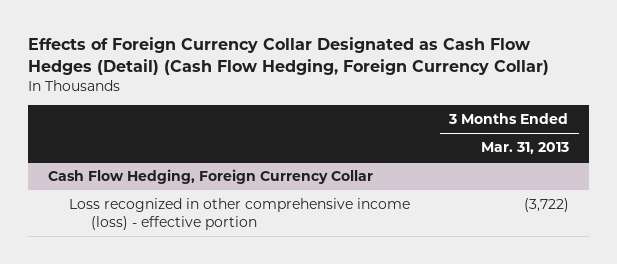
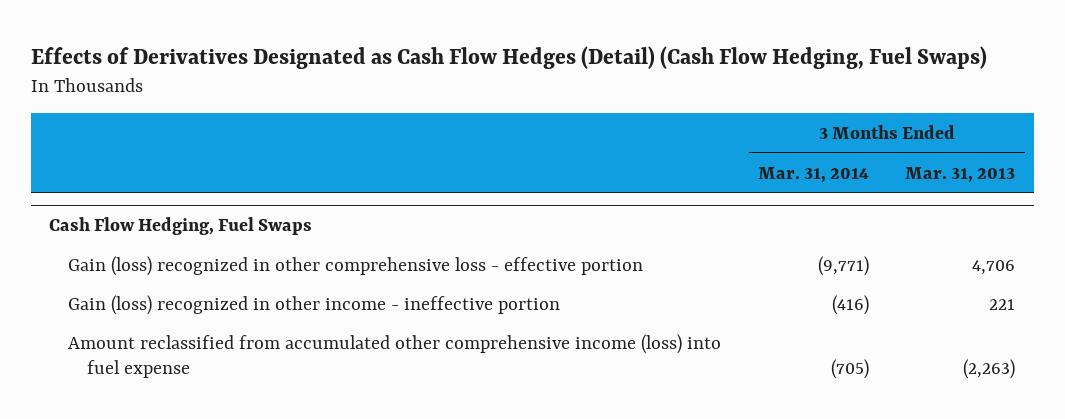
- Effects of Foreign Currency Collar Designated as Cash Flow Hedges (Detail) (Cash Flow Hedging, Foreign Currency Collar)
+ Effects of Derivatives Designated as Cash Flow Hedges (Detail) (Cash Flow Hedging, Fuel Swaps)
- | 3 Months Ended Mar. 31, 2013
+ | 3 Months Ended Mar. 31, 2014 | 3 Months Ended Mar. 31, 2013
- Cash Flow Hedging, Foreign Currency Collar
- Loss recognized in other comprehensive income (loss) - effective portion | (3,722)
+ Cash Flow Hedging, Fuel Swaps
+ Gain (loss) recognized in other comprehensive loss - effective portion | (9,771) | 4,706
+ Gain (loss) recognized in other income - ineffective portion | (416) | 221
+ Amount reclassified from accumulated other comprehensive income (loss) into fuel expense | (705) | (2,263)

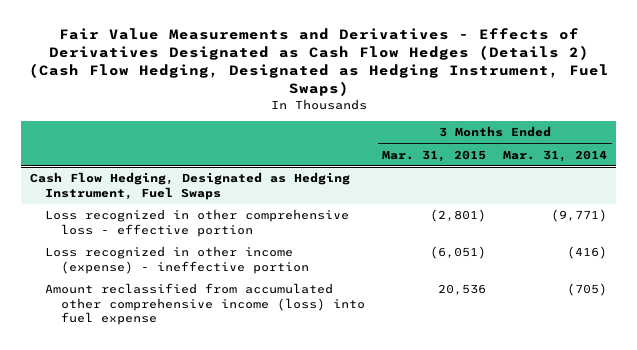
- Effects of Derivatives Designated as Cash Flow Hedges (Detail) (Cash Flow Hedging, Fuel Swaps)
+ Fair Value Measurements and Derivatives - Effects of Derivatives Designated as Cash Flow Hedges (Details 2) (Cash Flow Hedging, Designated as Hedging Instrument, Fuel Swaps)
- | 3 Months Ended Mar. 31, 2014 | 3 Months Ended Mar. 31, 2013
+ | 3 Months Ended Mar. 31, 2015 | 3 Months Ended Mar. 31, 2014
- Cash Flow Hedging, Fuel Swaps
- Gain (loss) recognized in other comprehensive loss - effective portion | (9,771) | 4,706
- Gain (loss) recognized in other income - ineffective portion | (416) | 221
+ Cash Flow Hedging, Designated as Hedging Instrument, Fuel Swaps
+ Loss recognized in other comprehensive loss - effective portion | (2,801) | (9,771)
+ Loss recognized in other income (expense) - ineffective portion | (6,051) | (416)

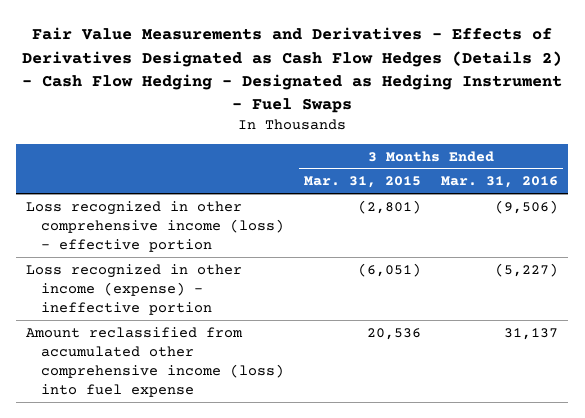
- Fair Value Measurements and Derivatives - Effects of Derivatives Designated as Cash Flow Hedges (Details 2) (Cash Flow Hedging, Designated as Hedging Instrument, Fuel Swaps)
+ Fair Value Measurements and Derivatives - Effects of Derivatives Designated as Cash Flow Hedges (Details 2) - Cash Flow Hedging - Designated as Hedging Instrument - Fuel Swaps
- | 3 Months Ended Mar. 31, 2015 | 3 Months Ended Mar. 31, 2014
+ | 3 Months Ended Mar. 31, 2015 | 3 Months Ended Mar. 31, 2016
- Cash Flow Hedging, Designated as Hedging Instrument, Fuel Swaps
- Loss recognized in other comprehensive loss - effective portion | (2,801) | (9,771)
+ Loss recognized in other comprehensive income (loss) - effective portion | (2,801) | (9,506)

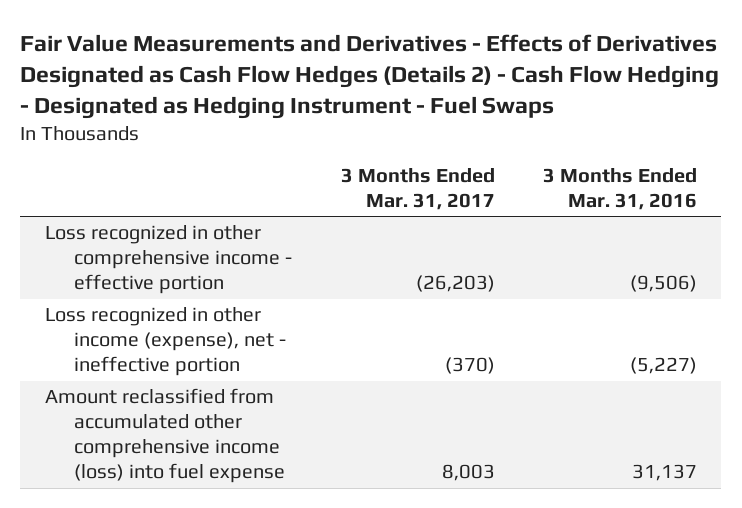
- | 3 Months Ended Mar. 31, 2015 | 3 Months Ended Mar. 31, 2016
+ | 3 Months Ended Mar. 31, 2017 | 3 Months Ended Mar. 31, 2016
- Loss recognized in other comprehensive income (loss) - effective portion | (2,801) | (9,506)
- Loss recognized in other income (expense) - ineffective portion | (6,051) | (5,227)
+ Loss recognized in other comprehensive income - effective portion | (26,203) | (9,506)
+ Loss recognized in other income (expense), net - ineffective portion | (370) | (5,227)

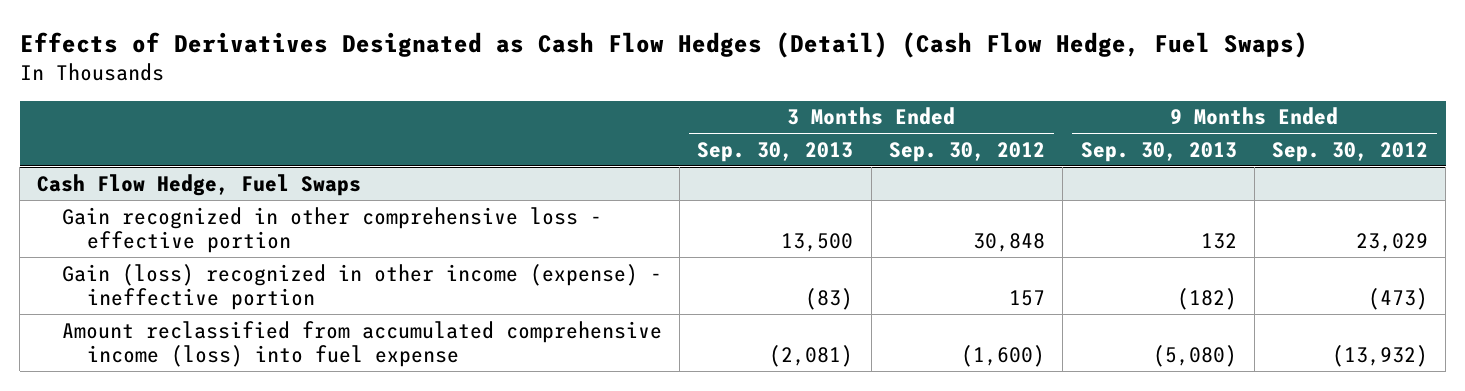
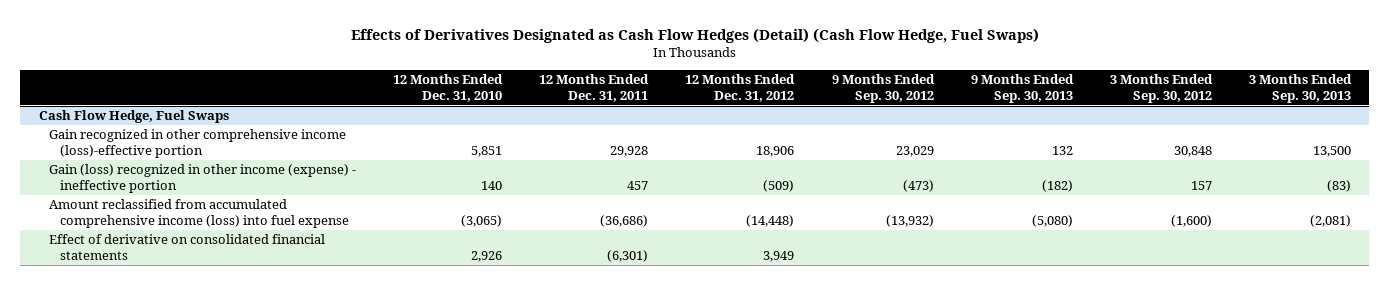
- | 3 Months Ended Sep. 30, 2013 | 3 Months Ended Sep. 30, 2012 | 9 Months Ended Sep. 30, 2013 | 9 Months Ended Sep. 30, 2012
+ | 12 Months Ended Dec. 31, 2010 | 12 Months Ended Dec. 31, 2011 | 12 Months Ended Dec. 31, 2012 | 9 Months Ended Sep. 30, 2012 | 9 Months Ended Sep. 30, 2013 | 3 Months Ended Sep. 30, 2012 | 3 Months Ended Sep. 30, 2013
@ Cash Flow Hedge, Fuel Swaps
- Gain recognized in other comprehensive loss - effective portion | 13,500 | 30,848 | 132 | 23,029
+ Gain recognized in other comprehensive income (loss)-effective portion | 5,851 | 29,928 | 18,906 | 23,029 | 132 | 30,848 | 13,500
+ Effect of derivative on consolidated financial statements | 2,926 | (6,301) | 3,949 | | | |

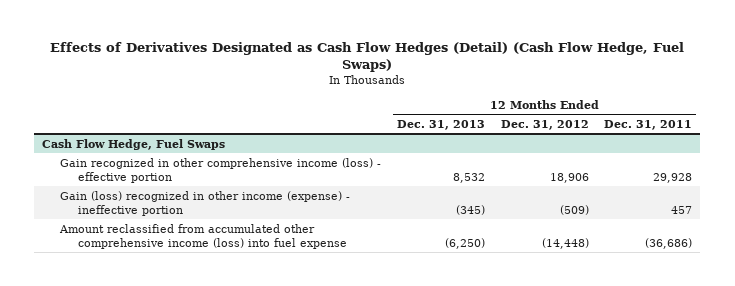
- | 12 Months Ended Dec. 31, 2010 | 12 Months Ended Dec. 31, 2011 | 12 Months Ended Dec. 31, 2012 | 9 Months Ended Sep. 30, 2012 | 9 Months Ended Sep. 30, 2013 | 3 Months Ended Sep. 30, 2012 | 3 Months Ended Sep. 30, 2013
+ | 12 Months Ended Dec. 31, 2013 | 12 Months Ended Dec. 31, 2012 | 12 Months Ended Dec. 31, 2011
@ Cash Flow Hedge, Fuel Swaps
- Gain recognized in other comprehensive income (loss)-effective portion | 5,851 | 29,928 | 18,906 | 23,029 | 132 | 30,848 | 13,500
+ Gain recognized in other comprehensive income (loss) - effective portion | 8,532 | 18,906 | 29,928
- Amount reclassified from accumulated comprehensive income (loss) into fuel expense | (3,065) | (36,686) | (14,448) | (13,932) | (5,080) | (1,600) | (2,081)
- Effect of derivative on consolidated financial statements | 2,926 | (6,301) | 3,949 | | | |
+ Amount reclassified from accumulated other comprehensive income (loss) into fuel expense | (6,250) | (14,448) | (36,686)

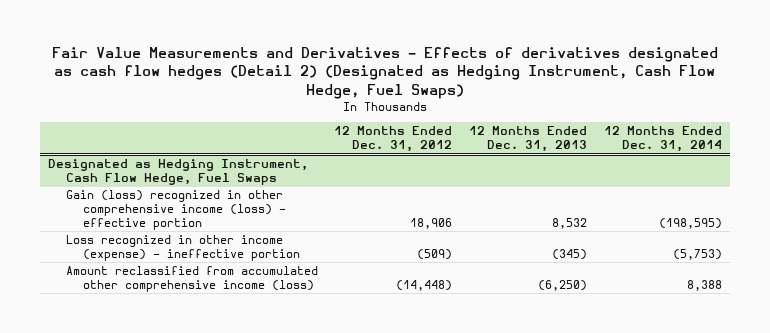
- Effects of Derivatives Designated as Cash Flow Hedges (Detail) (Cash Flow Hedge, Fuel Swaps)
+ Fair Value Measurements and Derivatives - Effects of derivatives designated as cash flow hedges (Detail 2) (Designated as Hedging Instrument, Cash Flow Hedge, Fuel Swaps)
- | 12 Months Ended Dec. 31, 2013 | 12 Months Ended Dec. 31, 2012 | 12 Months Ended Dec. 31, 2011
+ | 12 Months Ended Dec. 31, 2012 | 12 Months Ended Dec. 31, 2013 | 12 Months Ended Dec. 31, 2014
- Cash Flow Hedge, Fuel Swaps
- Gain recognized in other comprehensive income (loss) - effective portion | 8,532 | 18,906 | 29,928
- Gain (loss) recognized in other income (expense) - ineffective portion | (345) | (509) | 457
- Amount reclassified from accumulated other comprehensive income (loss) into fuel expense | (6,250) | (14,448) | (36,686)
+ Designated as Hedging Instrument, Cash Flow Hedge, Fuel Swaps
+ Gain (loss) recognized in other comprehensive income (loss) - effective portion | 18,906 | 8,532 | (198,595)
+ Loss recognized in other income (expense) - ineffective portion | (509) | (345) | (5,753)
+ Amount reclassified from accumulated other comprehensive income (loss) | (14,448) | (6,250) | 8,388

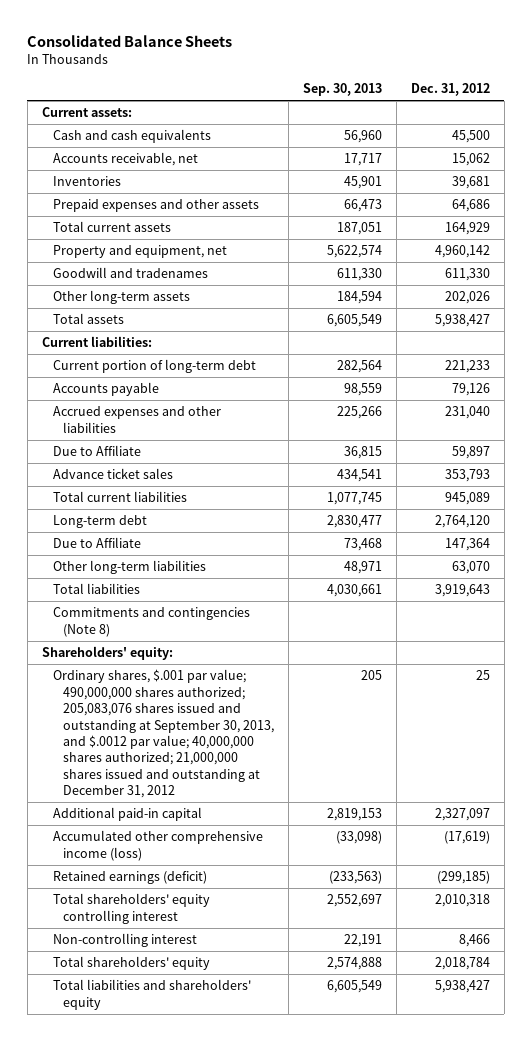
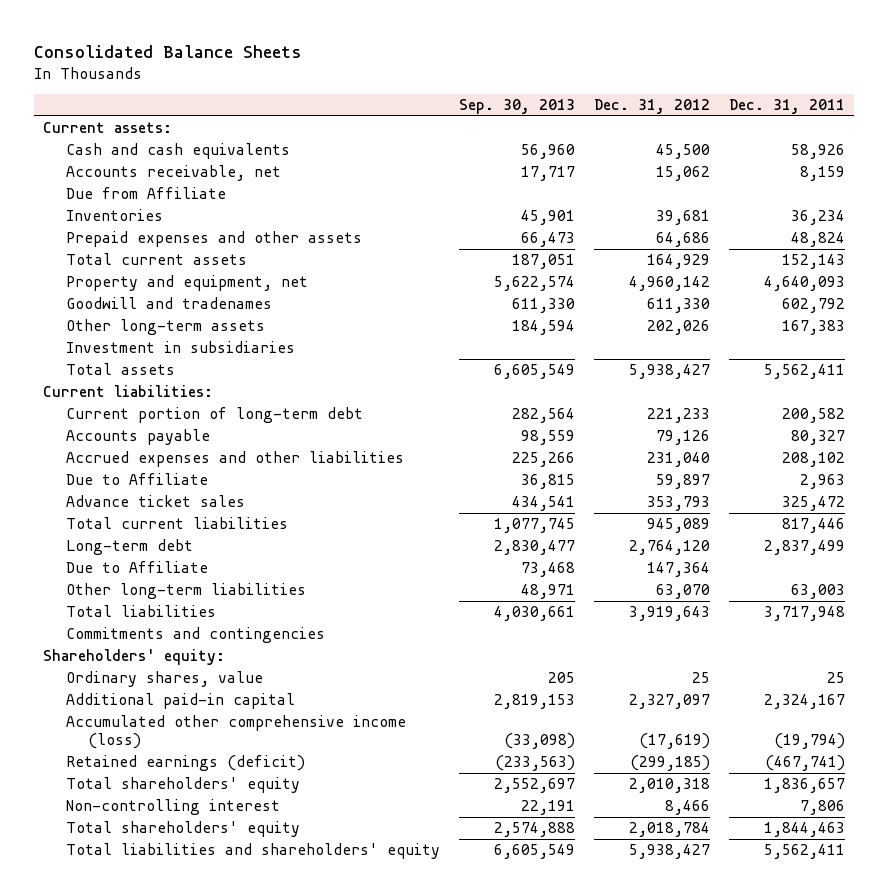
- | Sep. 30, 2013 | Dec. 31, 2012
+ | Sep. 30, 2013 | Dec. 31, 2012 | Dec. 31, 2011
+ Due from Affiliate
+ Investment in subsidiaries
- Commitments and contingencies (Note 8)
+ Commitments and contingencies
- Ordinary shares, $.001 par value; 490,000,000 shares authorized; 205,083,076 shares issued and outstanding at September 30, 2013, and $.0012 par value; 40,000,000 shares authorized; 21,000,000 shares issued and outstanding at December 31, 2012 | 205 | 25
+ Ordinary shares, value | 205 | 25 | 25
- Total shareholders' equity controlling interest | 2,552,697 | 2,010,318
+ Total shareholders' equity | 2,552,697 | 2,010,318 | 1,836,657

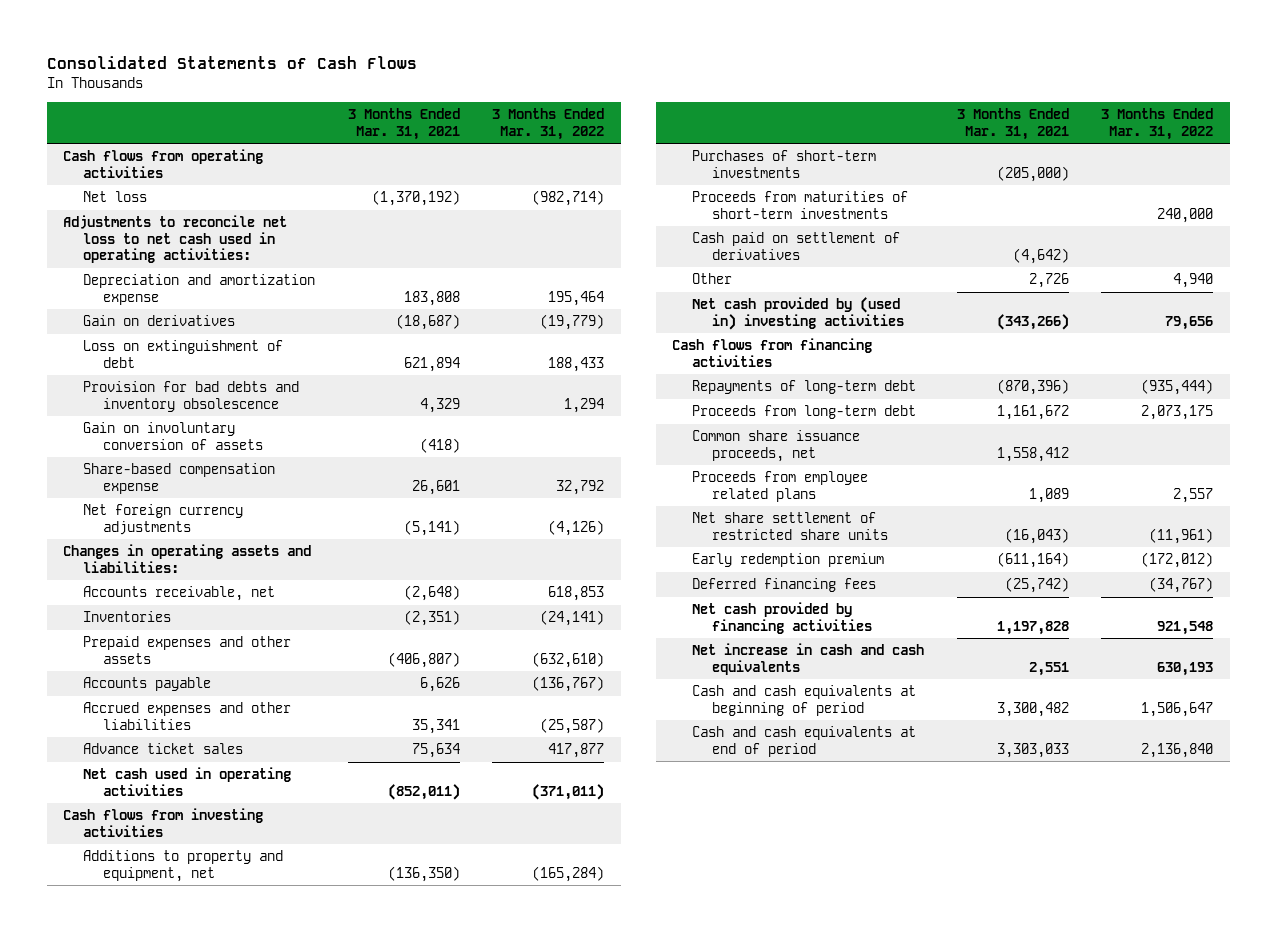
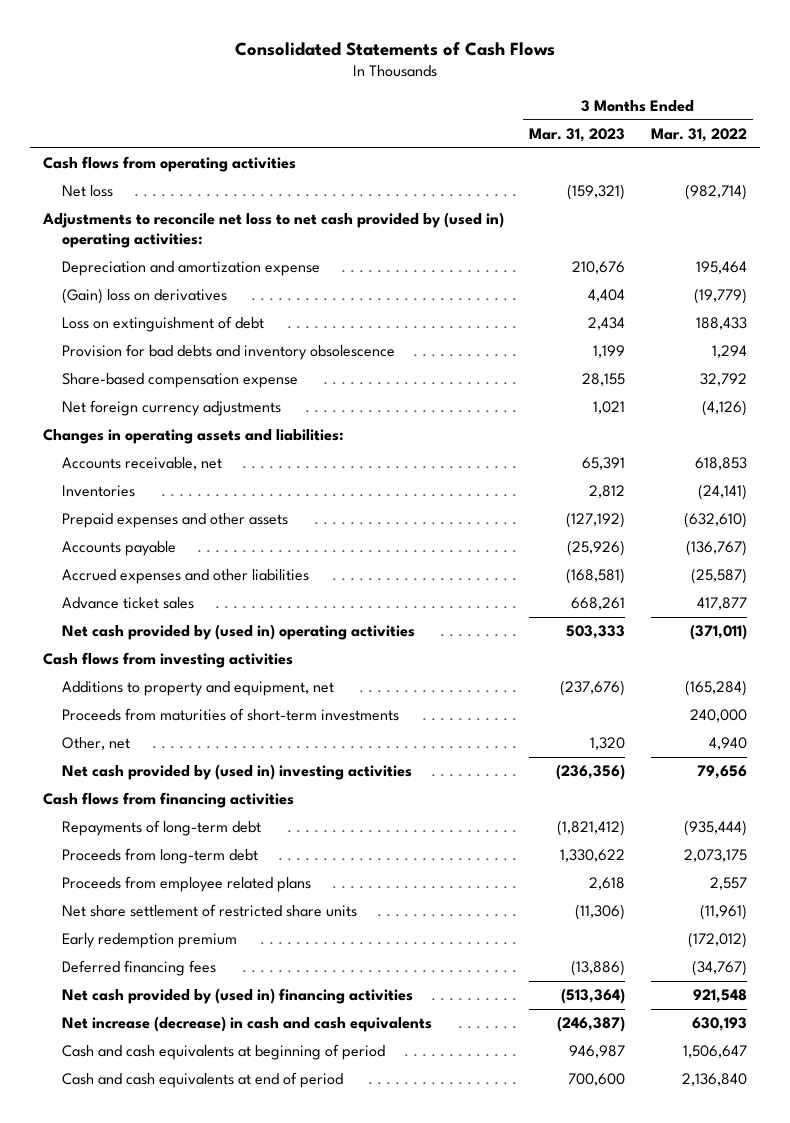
- | 3 Months Ended Mar. 31, 2021 | 3 Months Ended Mar. 31, 2022
+ | 3 Months Ended Mar. 31, 2023 | 3 Months Ended Mar. 31, 2022
- Adjustments to reconcile net loss to net cash used in operating activities:
+ Adjustments to reconcile net loss to net cash provided by (used in) operating activities:
- Gain on derivatives | (18,687) | (19,779)
+ (Gain) loss on derivatives | 4,404 | (19,779)
- Gain on involuntary conversion of assets | (418) |
- Net cash used in operating activities | (852,011) | (371,011)
+ Net cash provided by (used in) operating activities | 503,333 | (371,011)
- Purchases of short-term investments | (205,000) |
- Cash paid on settlement of derivatives | (4,642) |
- Other | 2,726 | 4,940
+ Other, net | 1,320 | 4,940
- Common share issuance proceeds, net | 1,558,412 |
- Net cash provided by financing activities | 1,197,828 | 921,548
- Net increase in cash and cash equivalents | 2,551 | 630,193
+ Net cash provided by (used in) financing activities | (513,364) | 921,548
+ Net increase (decrease) in cash and cash equivalents | (246,387) | 630,193

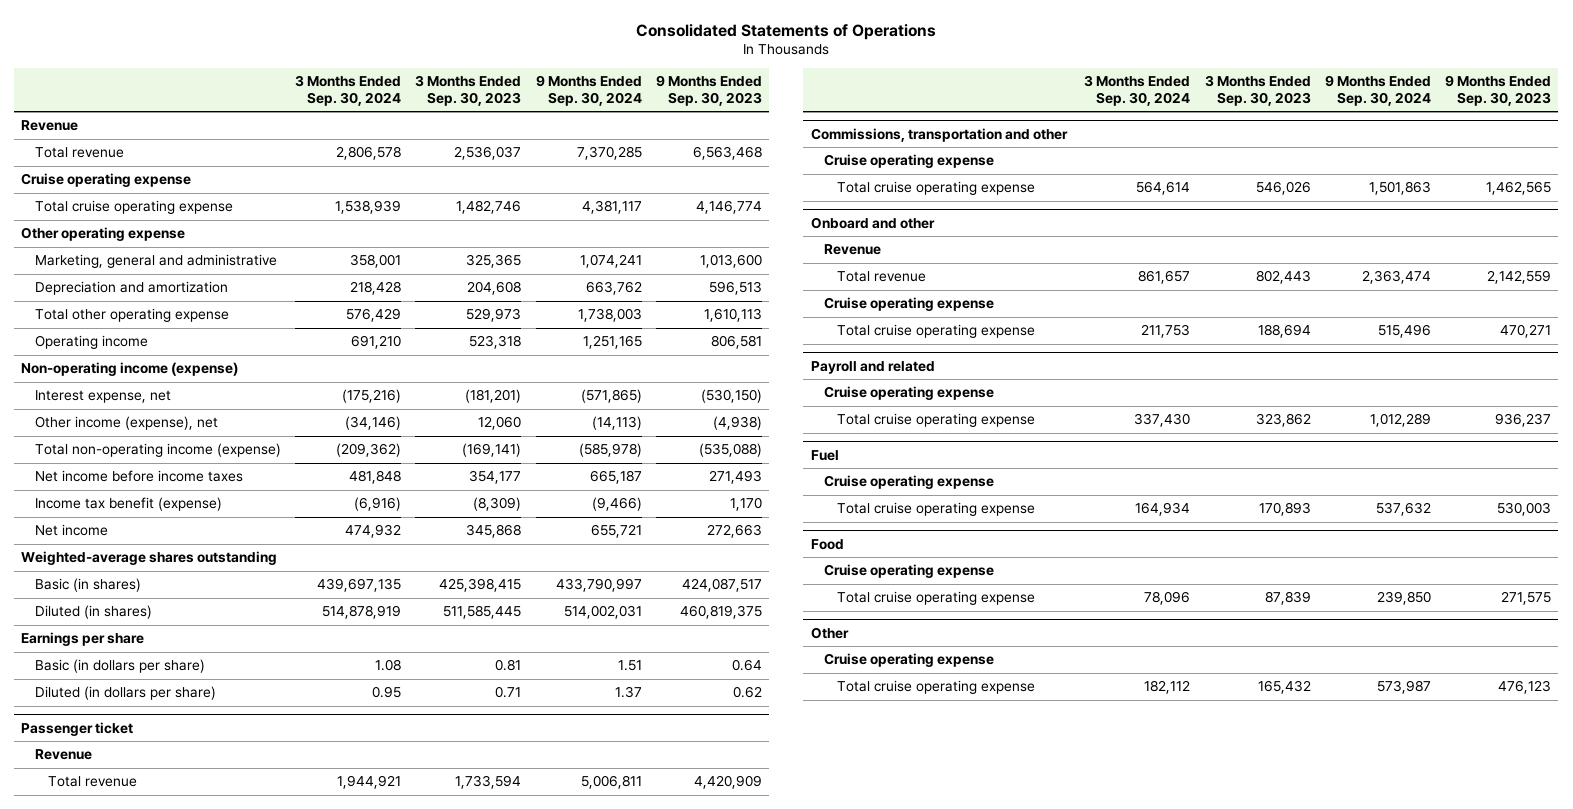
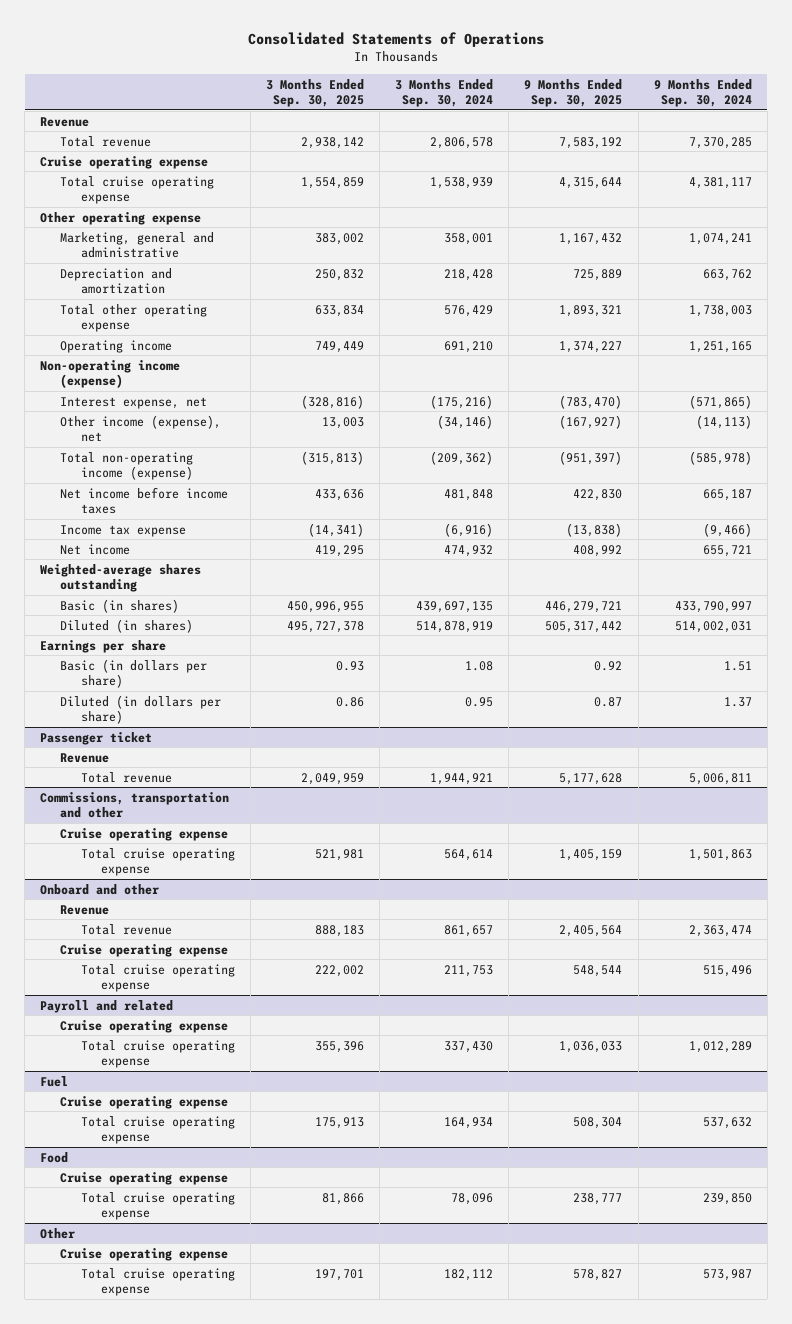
- | 3 Months Ended Sep. 30, 2024 | 3 Months Ended Sep. 30, 2023 | 9 Months Ended Sep. 30, 2024 | 9 Months Ended Sep. 30, 2023
+ | 3 Months Ended Sep. 30, 2025 | 3 Months Ended Sep. 30, 2024 | 9 Months Ended Sep. 30, 2025 | 9 Months Ended Sep. 30, 2024
- Income tax benefit (expense) | (6,916) | (8,309) | (9,466) | 1,170
+ Income tax expense | (14,341) | (6,916) | (13,838) | (9,466)

